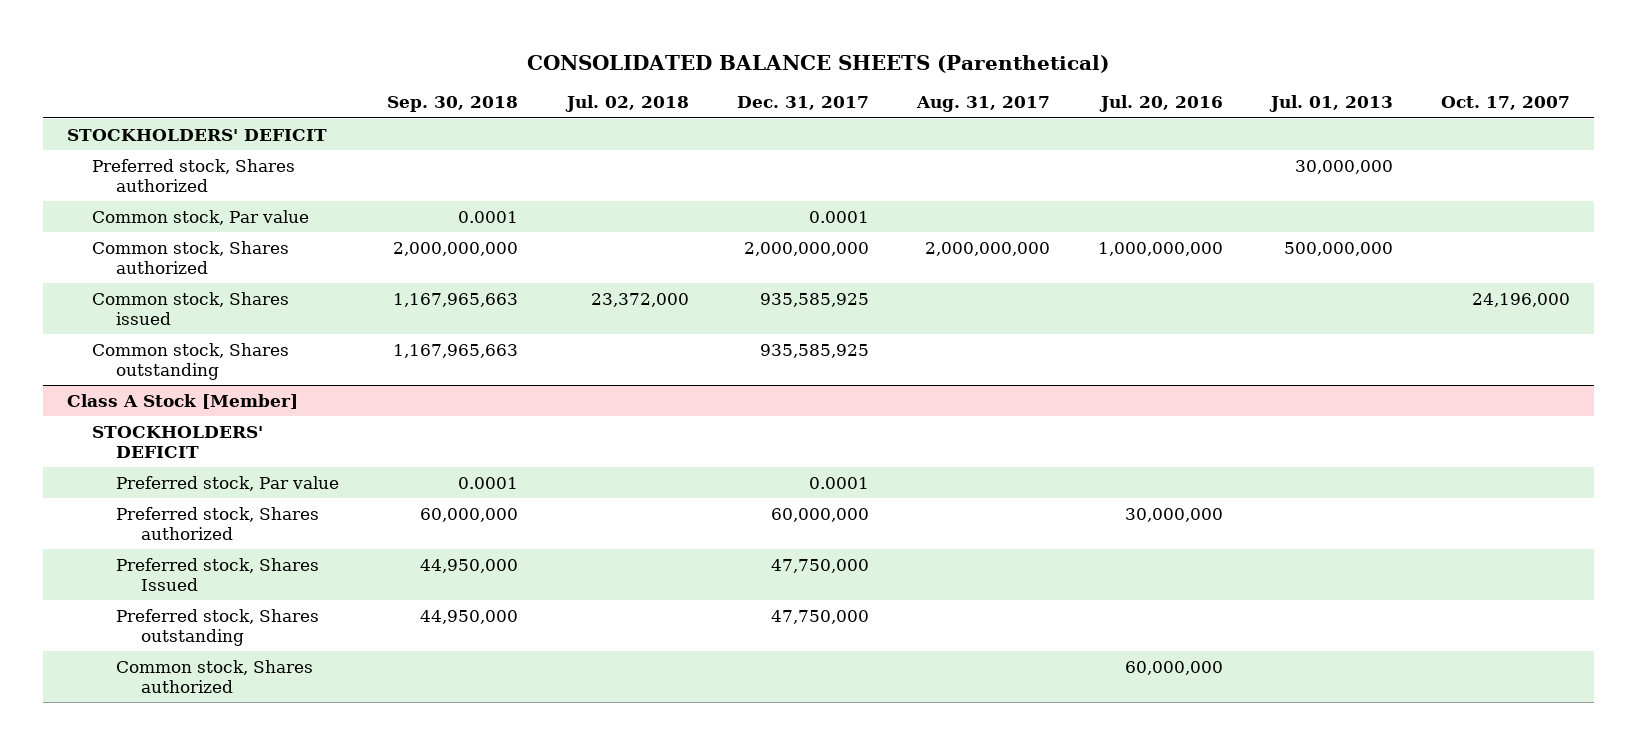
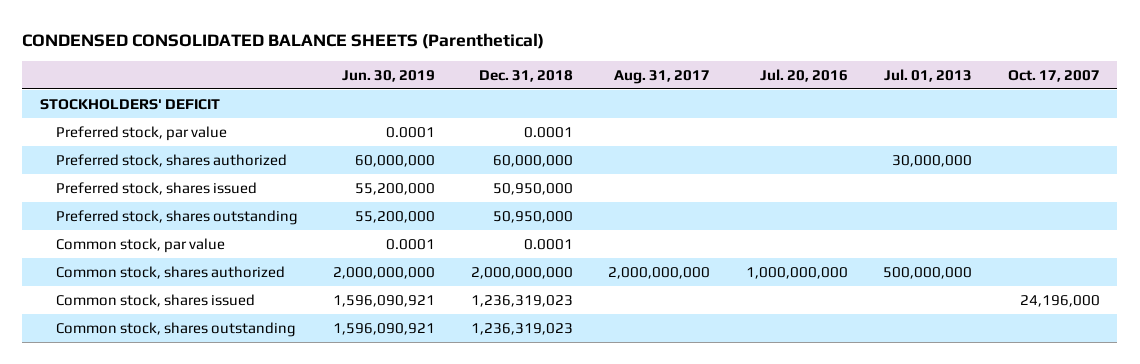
- CONSOLIDATED BALANCE SHEETS (Parenthetical)
+ CONDENSED CONSOLIDATED BALANCE SHEETS (Parenthetical)
- | Sep. 30, 2018 | Jul. 02, 2018 | Dec. 31, 2017 | Aug. 31, 2017 | Jul. 20, 2016 | Jul. 01, 2013 | Oct. 17, 2007
+ | Jun. 30, 2019 | Dec. 31, 2018 | Aug. 31, 2017 | Jul. 20, 2016 | Jul. 01, 2013 | Oct. 17, 2007
- Preferred stock, Shares authorized | | | | | | 30,000,000 |
- Common stock, Par value | 0.0001 | | 0.0001 | | | |
- Common stock, Shares authorized | 2,000,000,000 | | 2,000,000,000 | 2,000,000,000 | 1,000,000,000 | 500,000,000 |
- Common stock, Shares issued | 1,167,965,663 | 23,372,000 | 935,585,925 | | | | 24,196,000
- Common stock, Shares outstanding | 1,167,965,663 | | 935,585,925 | | | |
- Class A Stock [Member]
- STOCKHOLDERS' DEFICIT
- Preferred stock, Par value | 0.0001 | | 0.0001 | | | |
- Preferred stock, Shares authorized | 60,000,000 | | 60,000,000 | | 30,000,000 | |
- Preferred stock, Shares Issued | 44,950,000 | | 47,750,000 | | | |
- Preferred stock, Shares outstanding | 44,950,000 | | 47,750,000 | | | |
- Common stock, Shares authorized | | | | | 60,000,000 | |
+ Preferred stock, par value | 0.0001 | 0.0001 | | | |
+ Preferred stock, shares authorized | 60,000,000 | 60,000,000 | | | 30,000,000 |
+ Preferred stock, shares issued | 55,200,000 | 50,950,000 | | | |
+ Preferred stock, shares outstanding | 55,200,000 | 50,950,000 | | | |
+ Common stock, par value | 0.0001 | 0.0001 | | | |
+ Common stock, shares authorized | 2,000,000,000 | 2,000,000,000 | 2,000,000,000 | 1,000,000,000 | 500,000,000 |
+ Common stock, shares issued | 1,596,090,921 | 1,236,319,023 | | | | 24,196,000
+ Common stock, shares outstanding | 1,596,090,921 | 1,236,319,023 | | | |

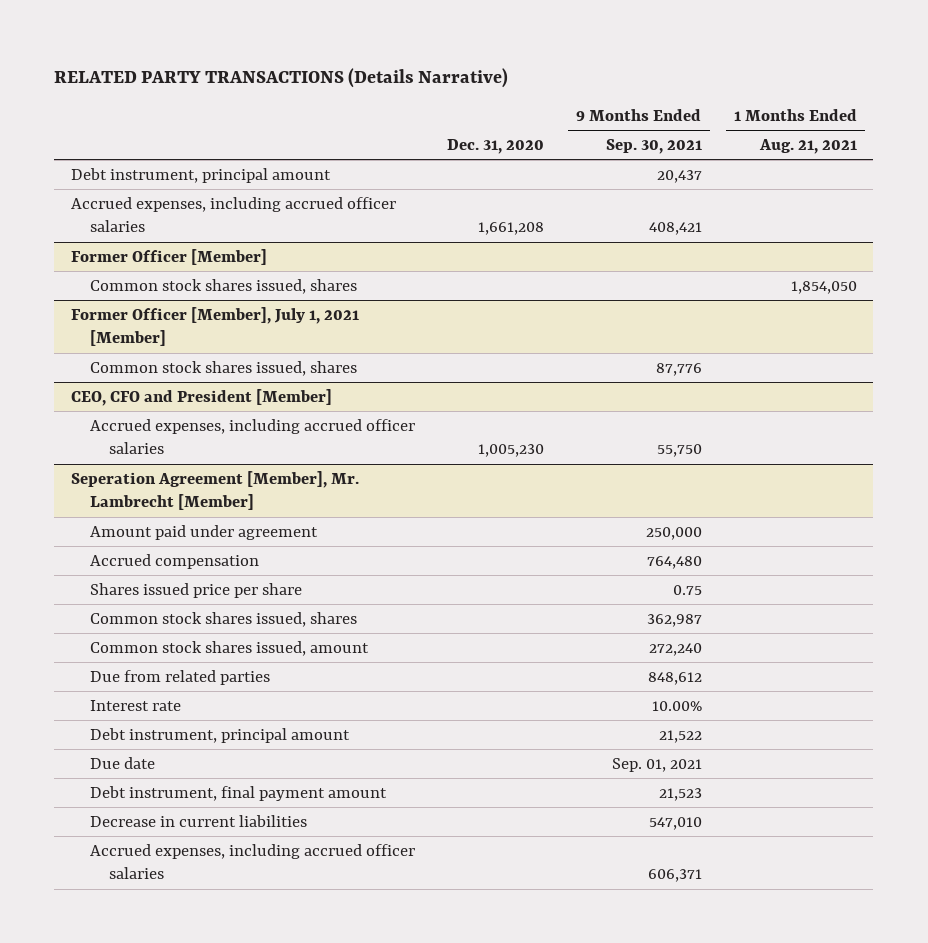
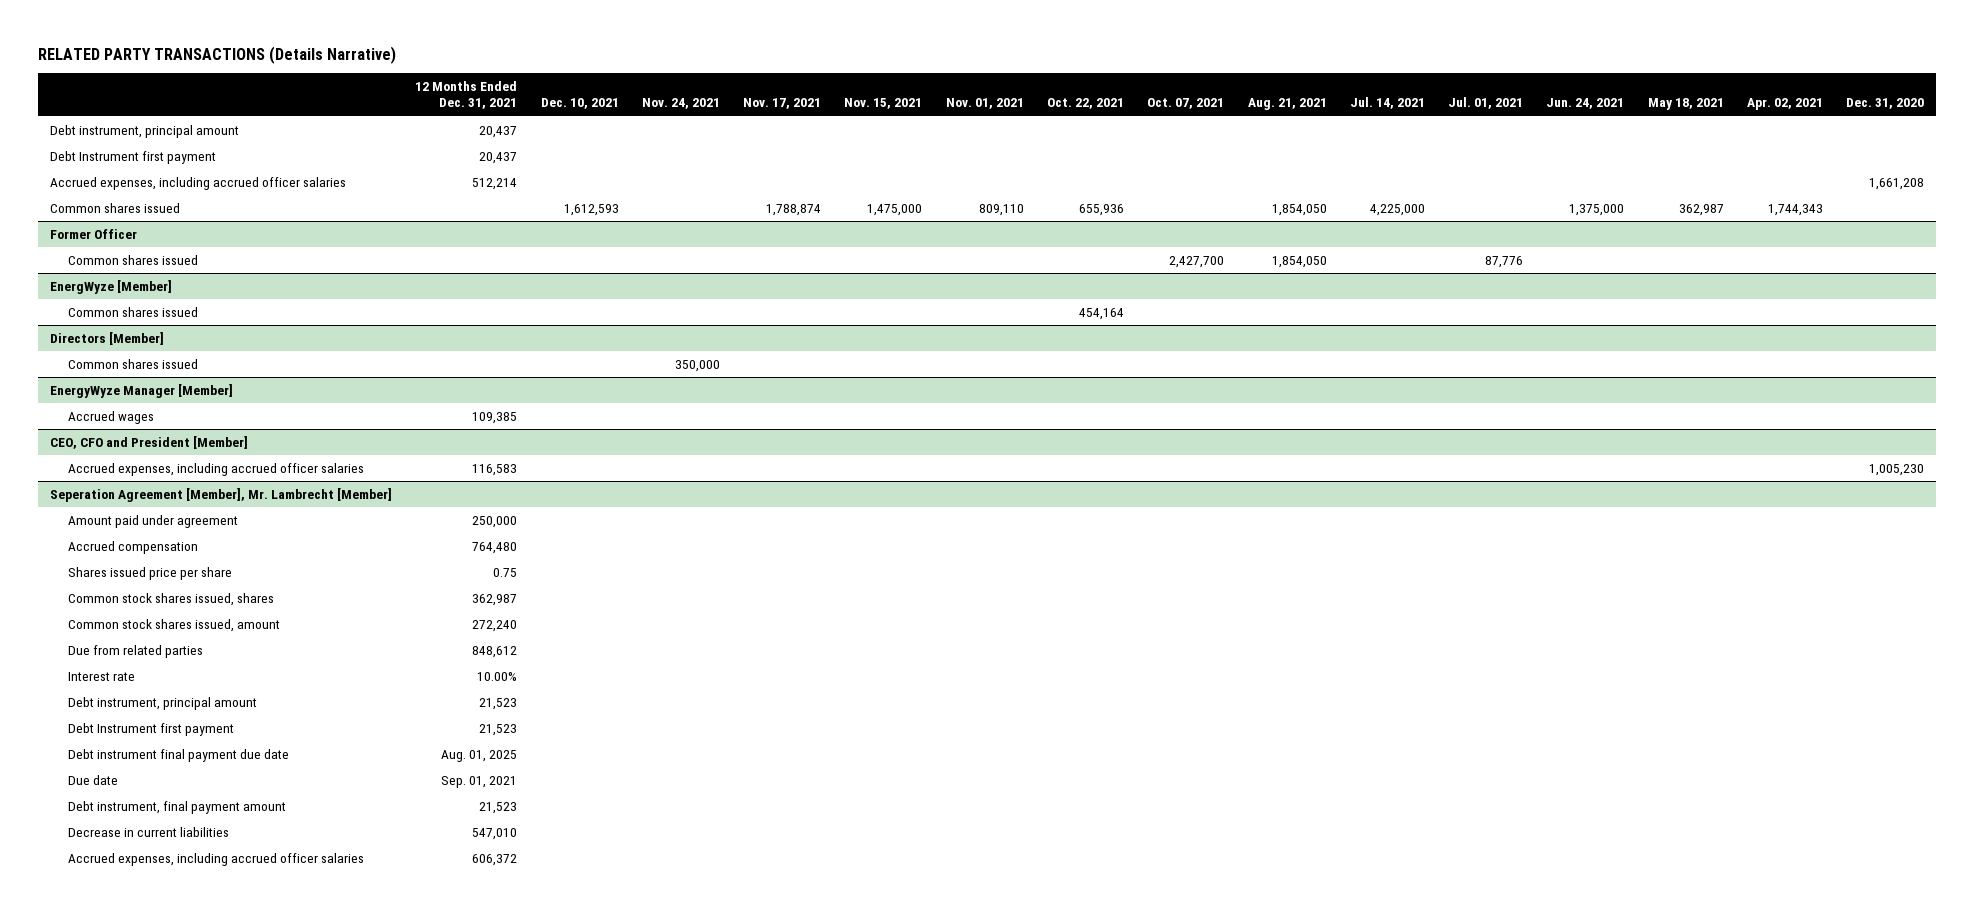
- | Dec. 31, 2020 | 9 Months Ended Sep. 30, 2021 | 1 Months Ended Aug. 21, 2021
+ | 12 Months Ended Dec. 31, 2021 | Dec. 10, 2021 | Nov. 24, 2021 | Nov. 17, 2021 | Nov. 15, 2021 | Nov. 01, 2021 | Oct. 22, 2021 | Oct. 07, 2021 | Aug. 21, 2021 | Jul. 14, 2021 | Jul. 01, 2021 | Jun. 24, 2021 | May 18, 2021 | Apr. 02, 2021 | Dec. 31, 2020
+ Debt Instrument first payment | 20,437 | | | | | | | | | | | | | |
- Former Officer [Member]
- Common stock shares issued, shares | | | 1,854,050
- Former Officer [Member], July 1, 2021 [Member]
- Common stock shares issued, shares | | 87,776 |
+ Common shares issued | | 1,612,593 | | 1,788,874 | 1,475,000 | 809,110 | 655,936 | | 1,854,050 | 4,225,000 | | 1,375,000 | 362,987 | 1,744,343 |
+ Former Officer
+ Common shares issued | | | | | | | | 2,427,700 | 1,854,050 | | 87,776 | | | |
+ EnergWyze [Member]
+ Common shares issued | | | | | | | 454,164 | | | | | | | |
+ Directors [Member]
+ Common shares issued | | | 350,000 | | | | | | | | | | | |
+ EnergyWyze Manager [Member]
+ Accrued wages | 109,385 | | | | | | | | | | | | | |
@ Seperation Agreement [Member], Mr. Lambrecht [Member]
+ Debt Instrument first payment | 21,523 | | | | | | | | | | | | | |
+ Debt instrument final payment due date | Aug. 01, 2025 | | | | | | | | | | | | | |

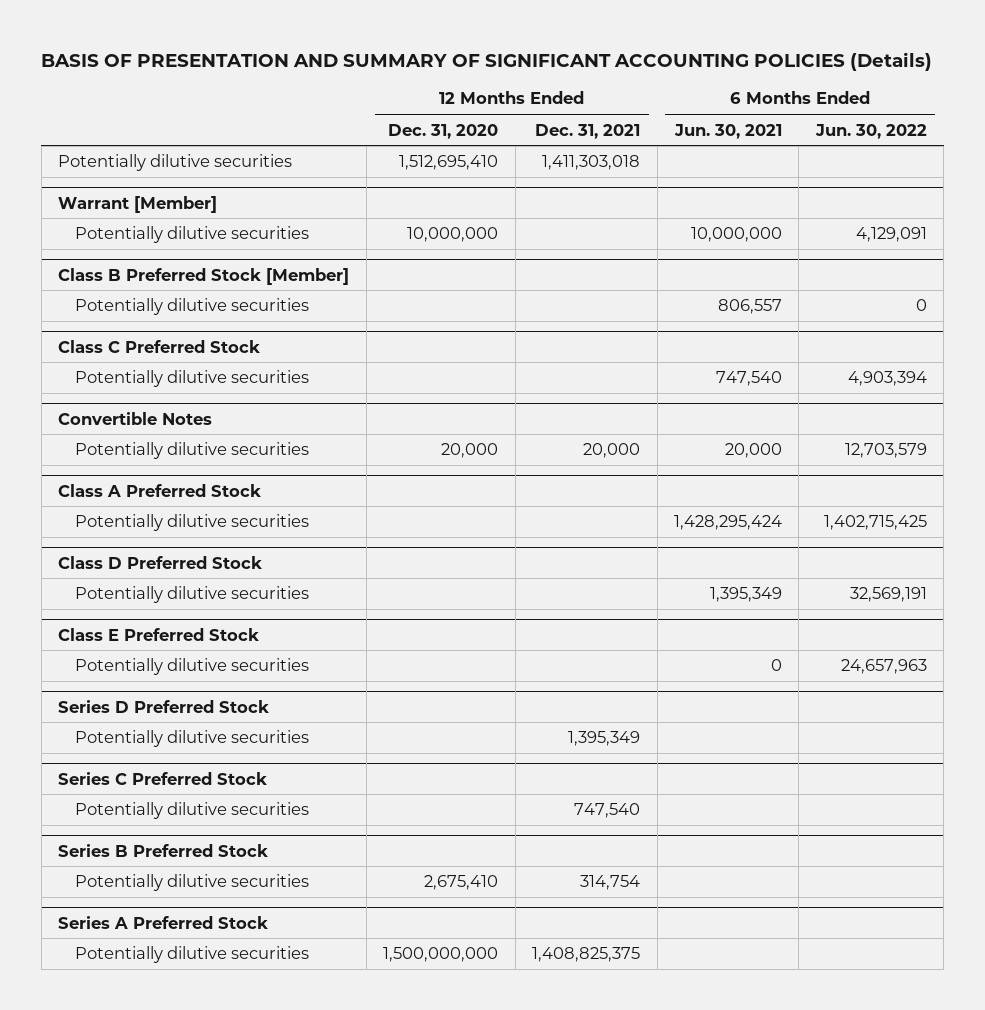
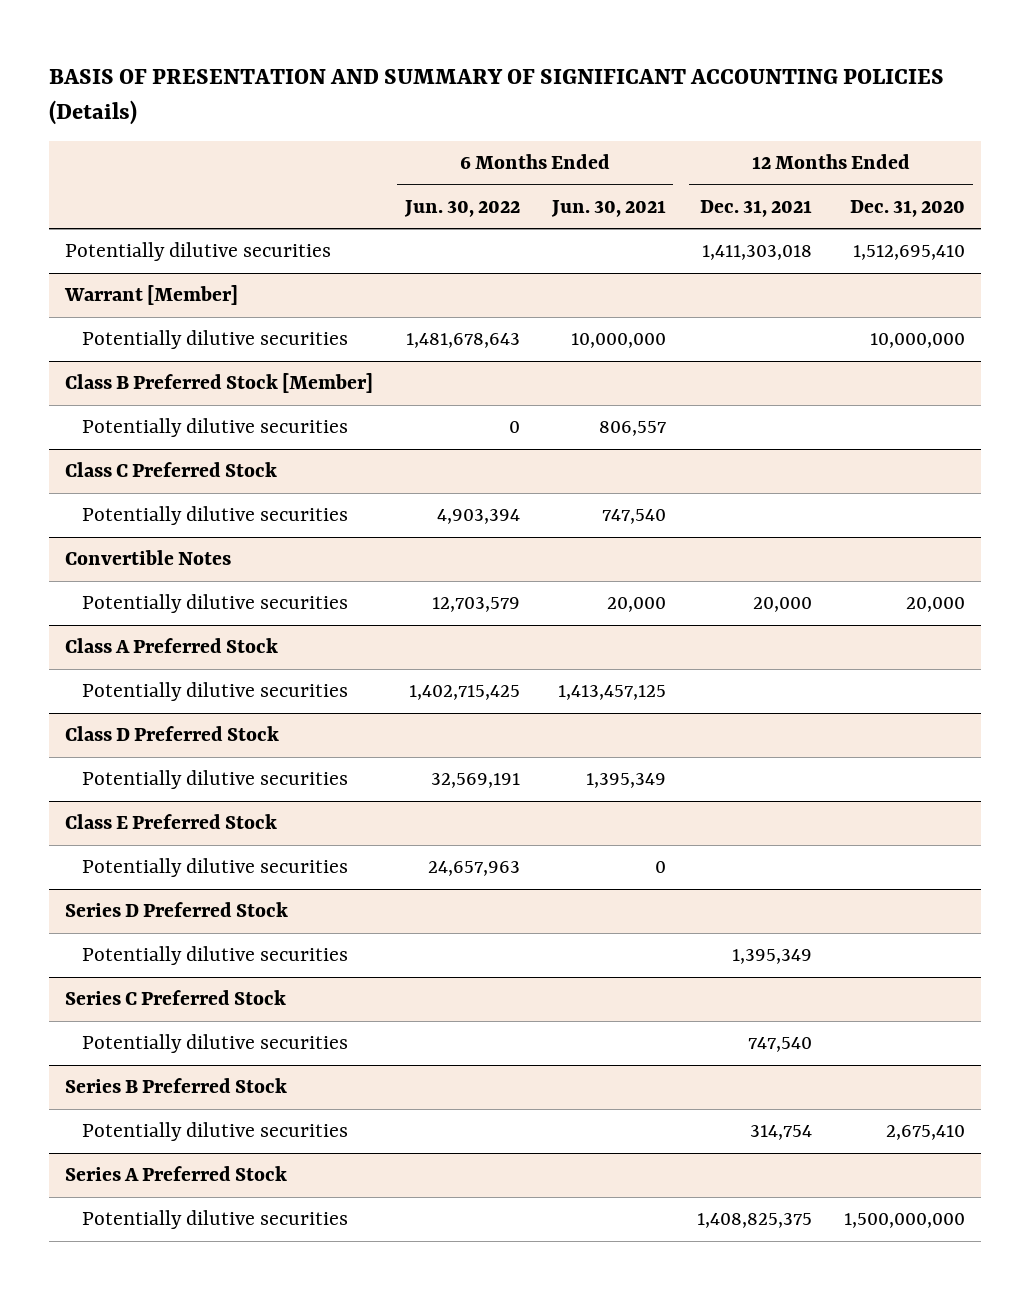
- | 12 Months Ended Dec. 31, 2020 | 12 Months Ended Dec. 31, 2021 | 6 Months Ended Jun. 30, 2021 | 6 Months Ended Jun. 30, 2022
+ | 6 Months Ended Jun. 30, 2022 | 6 Months Ended Jun. 30, 2021 | 12 Months Ended Dec. 31, 2021 | 12 Months Ended Dec. 31, 2020
@ Warrant [Member]
- Potentially dilutive securities | 10,000,000 | | 10,000,000 | 4,129,091
+ Potentially dilutive securities | 1,481,678,643 | 10,000,000 | | 10,000,000
@ Class A Preferred Stock
- Potentially dilutive securities | | | 1,428,295,424 | 1,402,715,425
+ Potentially dilutive securities | 1,402,715,425 | 1,413,457,125 | |

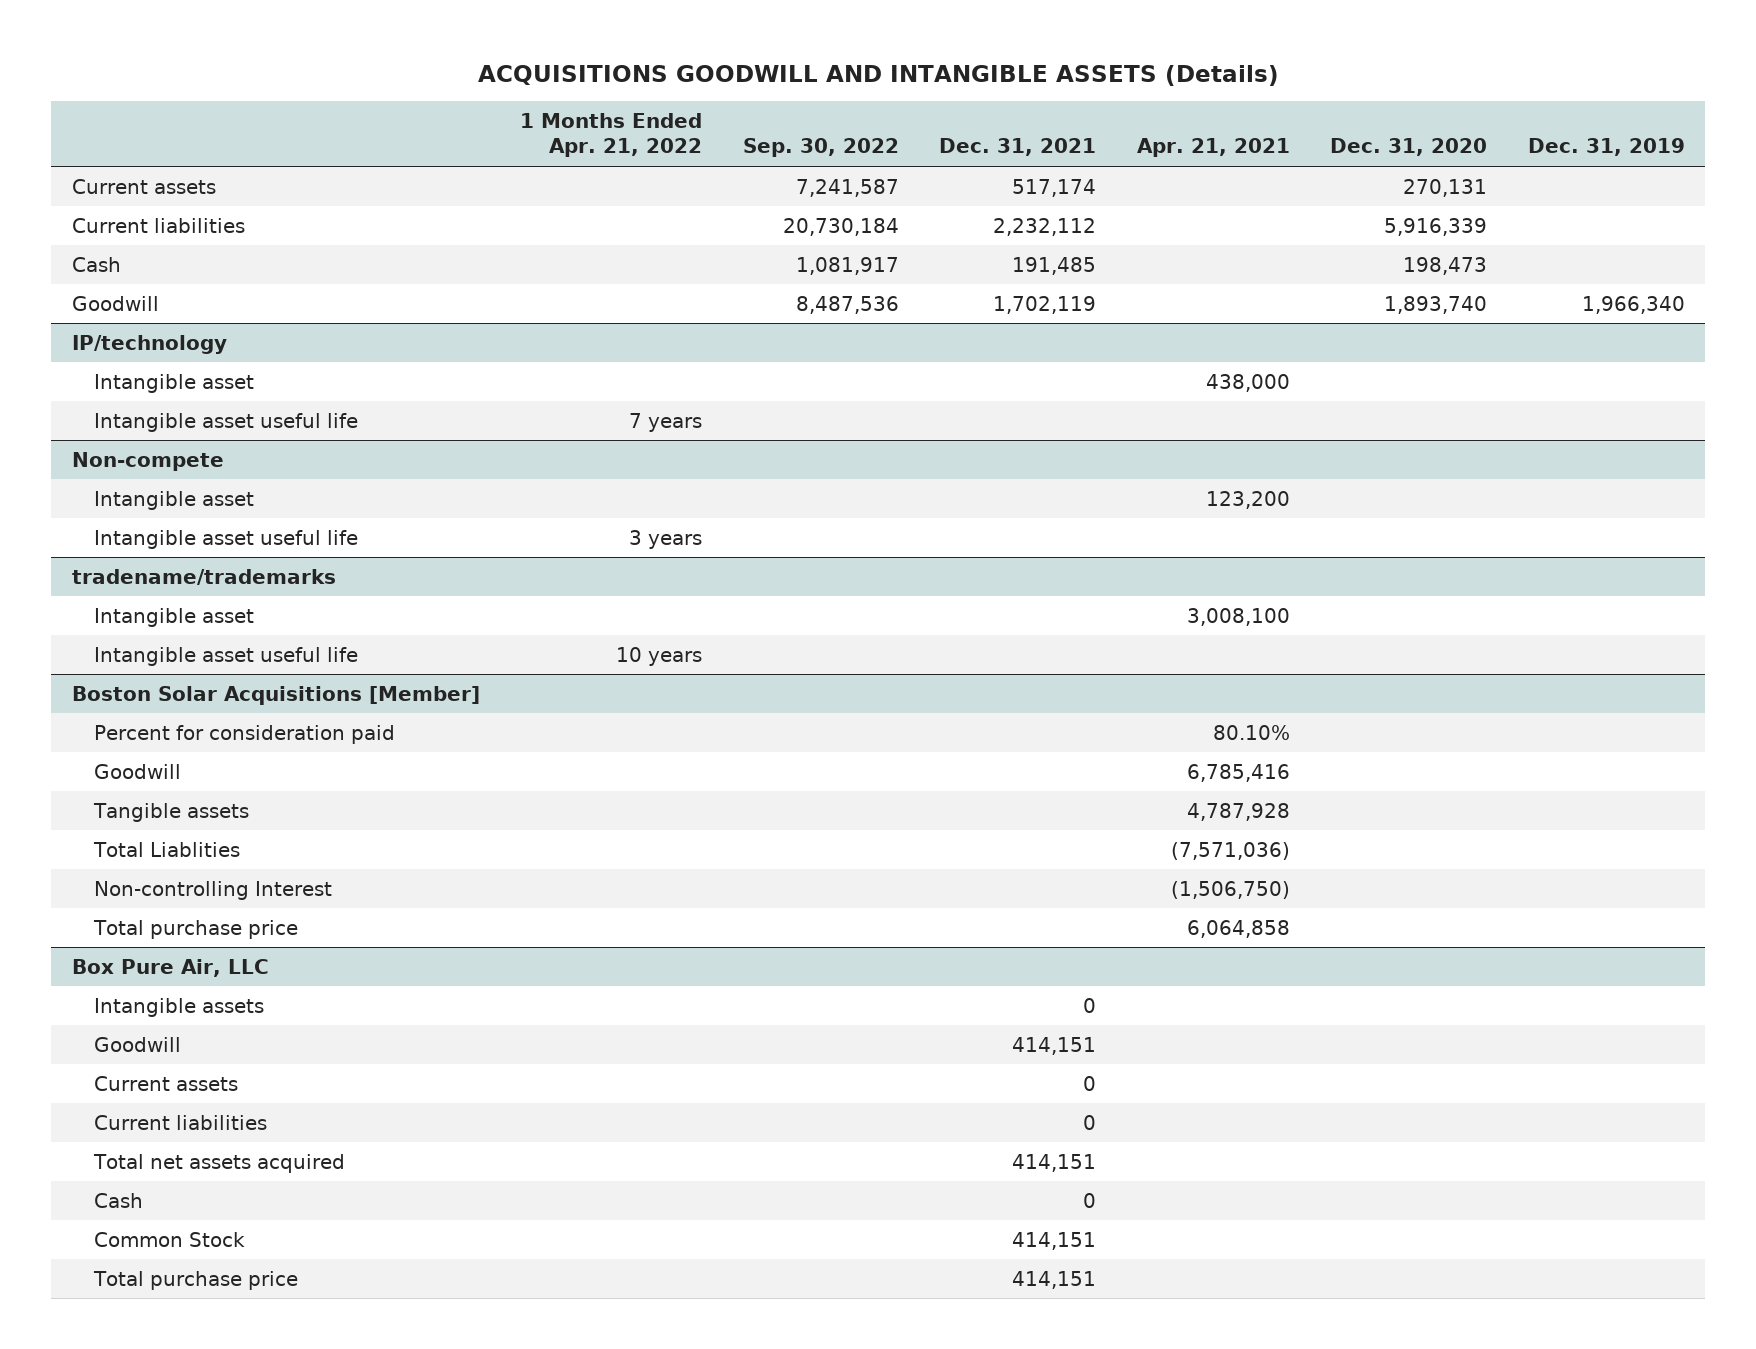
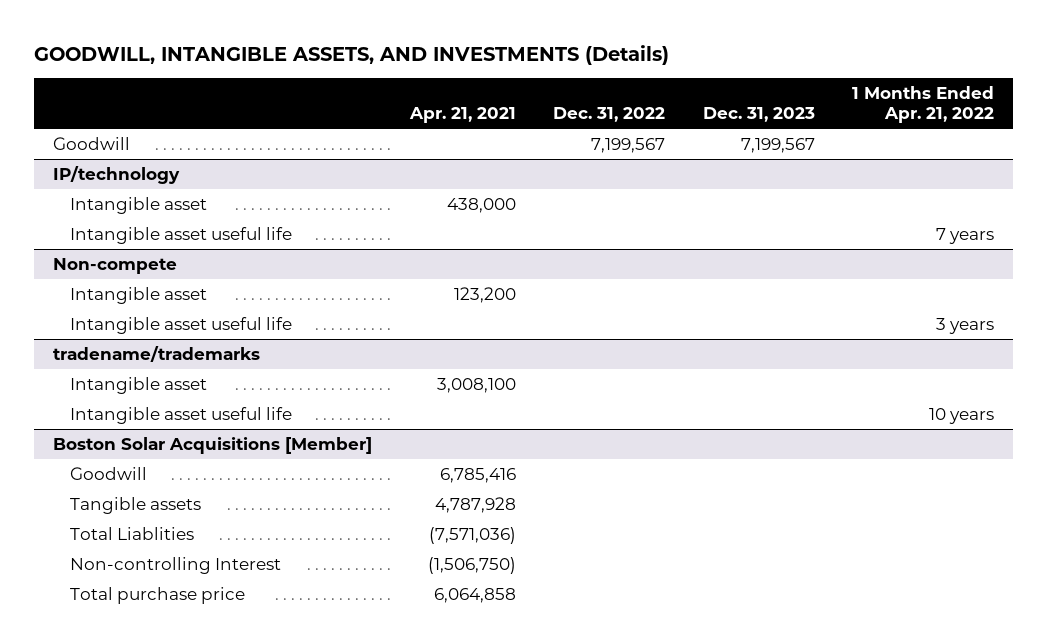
- ACQUISITIONS GOODWILL AND INTANGIBLE ASSETS (Details)
+ GOODWILL, INTANGIBLE ASSETS, AND INVESTMENTS (Details)
- | 1 Months Ended Apr. 21, 2022 | Sep. 30, 2022 | Dec. 31, 2021 | Apr. 21, 2021 | Dec. 31, 2020 | Dec. 31, 2019
+ | Apr. 21, 2021 | Dec. 31, 2022 | Dec. 31, 2023 | 1 Months Ended Apr. 21, 2022
- Current assets | | 7,241,587 | 517,174 | | 270,131 |
- Current liabilities | | 20,730,184 | 2,232,112 | | 5,916,339 |
- Cash | | 1,081,917 | 191,485 | | 198,473 |
@ Boston Solar Acquisitions [Member]
- Percent for consideration paid | | | | 80.10% | |
- Box Pure Air, LLC
- Intangible assets | | | 0 | | |
- Goodwill | | | 414,151 | | |
- Current assets | | | 0 | | |
- Current liabilities | | | 0 | | |
- Total net assets acquired | | | 414,151 | | |
- Cash | | | 0 | | |
- Common Stock | | | 414,151 | | |
- Total purchase price | | | 414,151 | | |

